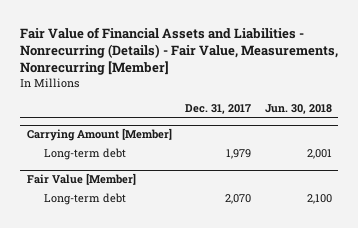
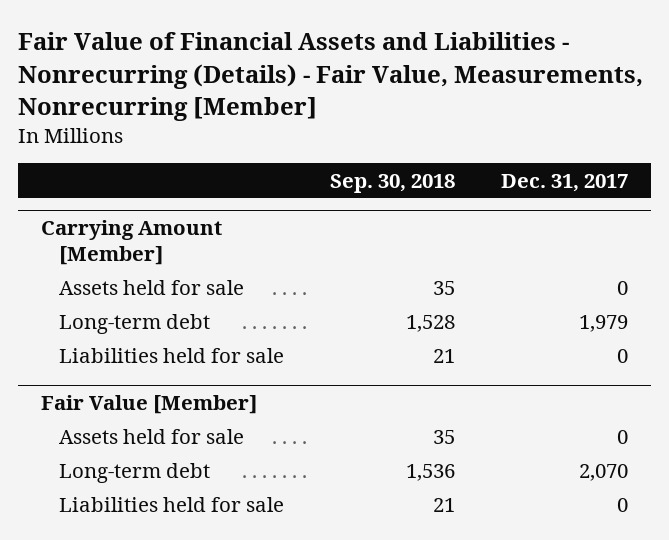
- | Dec. 31, 2017 | Jun. 30, 2018
+ | Sep. 30, 2018 | Dec. 31, 2017
@ Carrying Amount [Member]
+ Assets held for sale | 35 | 0
+ Liabilities held for sale | 21 | 0
@ Fair Value [Member]
+ Assets held for sale | 35 | 0
+ Liabilities held for sale | 21 | 0

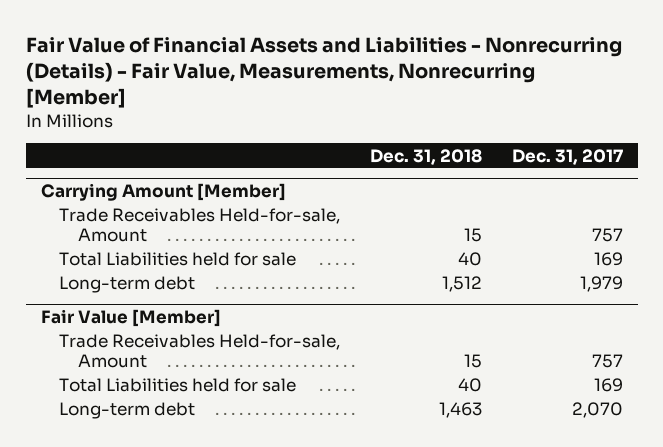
- | Sep. 30, 2018 | Dec. 31, 2017
+ | Dec. 31, 2018 | Dec. 31, 2017
@ Carrying Amount [Member]
- Assets held for sale | 35 | 0
+ Trade Receivables Held-for-sale, Amount | 15 | 757
+ Total Liabilities held for sale | 40 | 169
- Liabilities held for sale | 21 | 0
@ Fair Value [Member]
- Assets held for sale | 35 | 0
+ Trade Receivables Held-for-sale, Amount | 15 | 757
+ Total Liabilities held for sale | 40 | 169
- Liabilities held for sale | 21 | 0

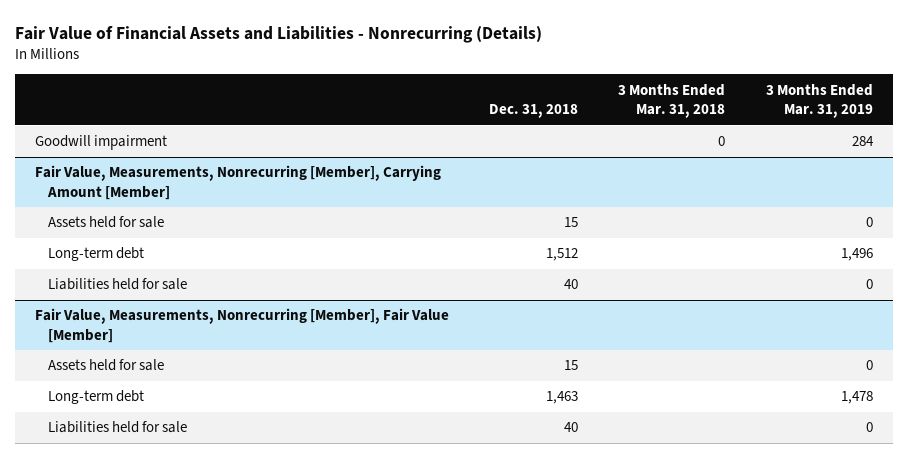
- Fair Value of Financial Assets and Liabilities - Nonrecurring (Details) - Fair Value, Measurements, Nonrecurring [Member]
+ Fair Value of Financial Assets and Liabilities - Nonrecurring (Details)
- | Dec. 31, 2018 | Dec. 31, 2017
+ | Dec. 31, 2018 | 3 Months Ended Mar. 31, 2018 | 3 Months Ended Mar. 31, 2019
- Carrying Amount [Member]
- Trade Receivables Held-for-sale, Amount | 15 | 757
- Total Liabilities held for sale | 40 | 169
+ Goodwill impairment | | 0 | 284
+ Fair Value, Measurements, Nonrecurring [Member], Carrying Amount [Member]
+ Assets held for sale | 15 | | 0
- Fair Value [Member]
- Trade Receivables Held-for-sale, Amount | 15 | 757
- Total Liabilities held for sale | 40 | 169
+ Liabilities held for sale | 40 | | 0
+ Fair Value, Measurements, Nonrecurring [Member], Fair Value [Member]
+ Assets held for sale | 15 | | 0
+ Liabilities held for sale | 40 | | 0

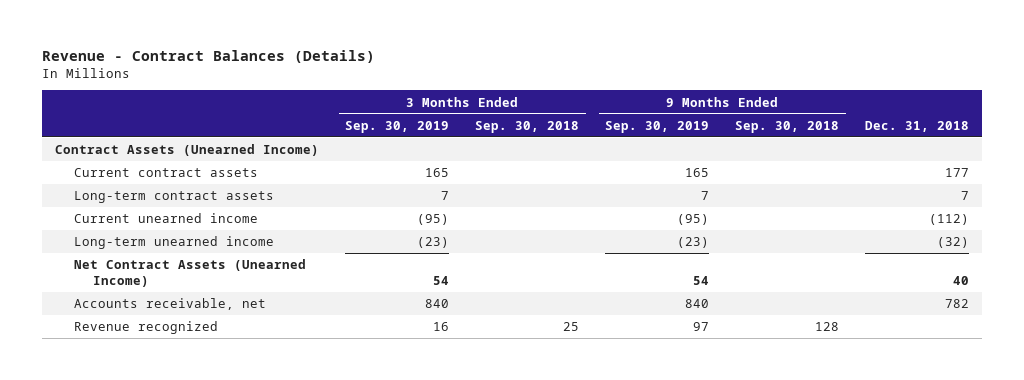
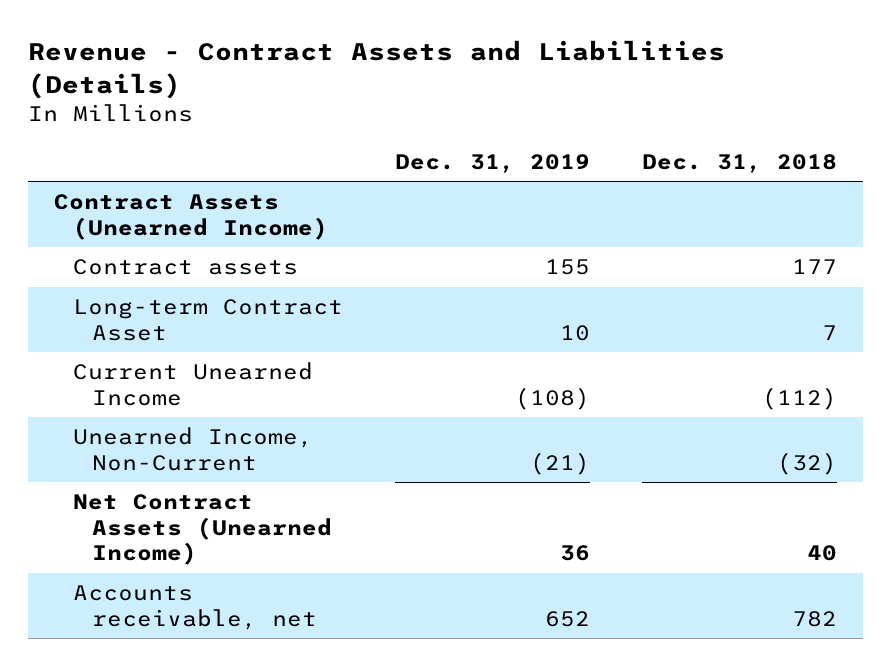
- Revenue - Contract Balances (Details)
+ Revenue - Contract Assets and Liabilities (Details)
- | 3 Months Ended Sep. 30, 2019 | 3 Months Ended Sep. 30, 2018 | 9 Months Ended Sep. 30, 2019 | 9 Months Ended Sep. 30, 2018 | Dec. 31, 2018
+ | Dec. 31, 2019 | Dec. 31, 2018
- Current contract assets | 165 | | 165 | | 177
- Long-term contract assets | 7 | | 7 | | 7
- Current unearned income | (95) | | (95) | | (112)
- Long-term unearned income | (23) | | (23) | | (32)
+ Contract assets | 155 | 177
+ Long-term Contract Asset | 10 | 7
+ Current Unearned Income | (108) | (112)
+ Unearned Income, Non-Current | (21) | (32)
- Revenue recognized | 16 | 25 | 97 | 128 |

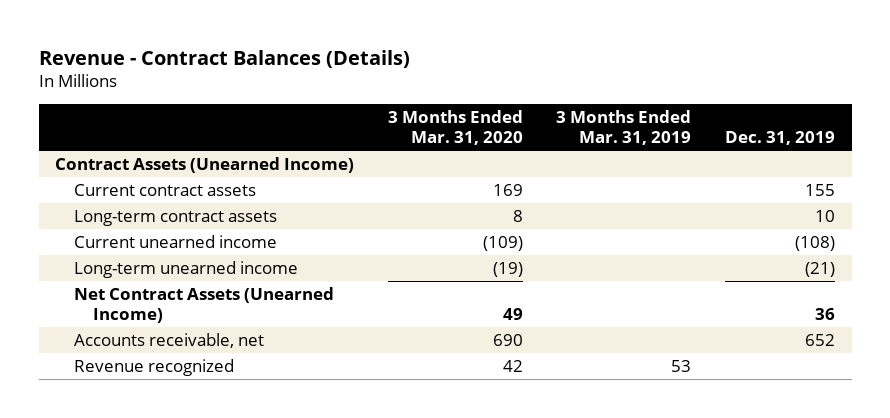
- Revenue - Contract Assets and Liabilities (Details)
+ Revenue - Contract Balances (Details)
- | Dec. 31, 2019 | Dec. 31, 2018
+ | 3 Months Ended Mar. 31, 2020 | 3 Months Ended Mar. 31, 2019 | Dec. 31, 2019
- Contract assets | 155 | 177
- Long-term Contract Asset | 10 | 7
- Current Unearned Income | (108) | (112)
- Unearned Income, Non-Current | (21) | (32)
+ Current contract assets | 169 | | 155
+ Long-term contract assets | 8 | | 10
+ Current unearned income | (109) | | (108)
+ Long-term unearned income | (19) | | (21)
+ Revenue recognized | 42 | 53 |

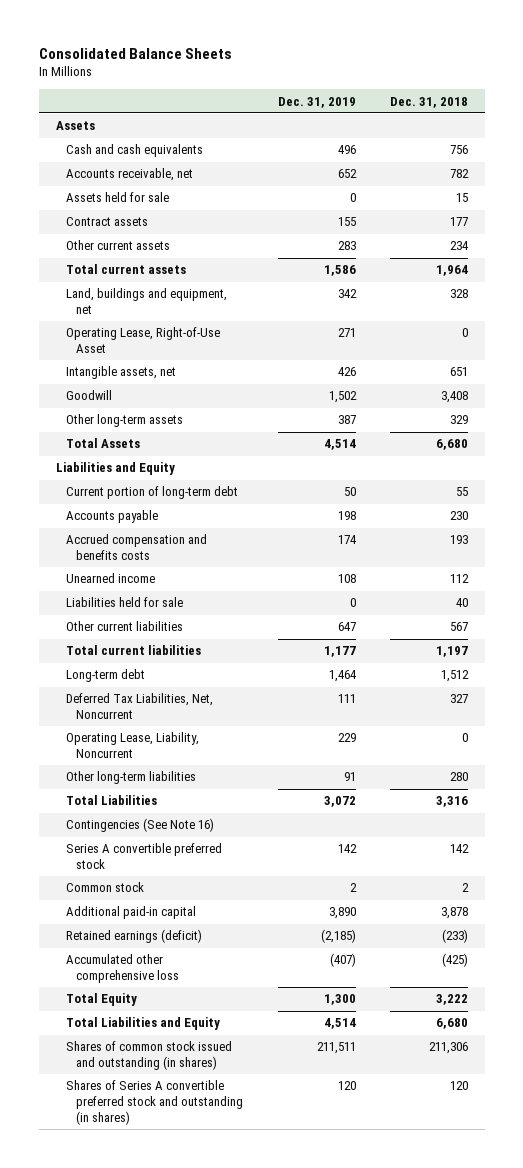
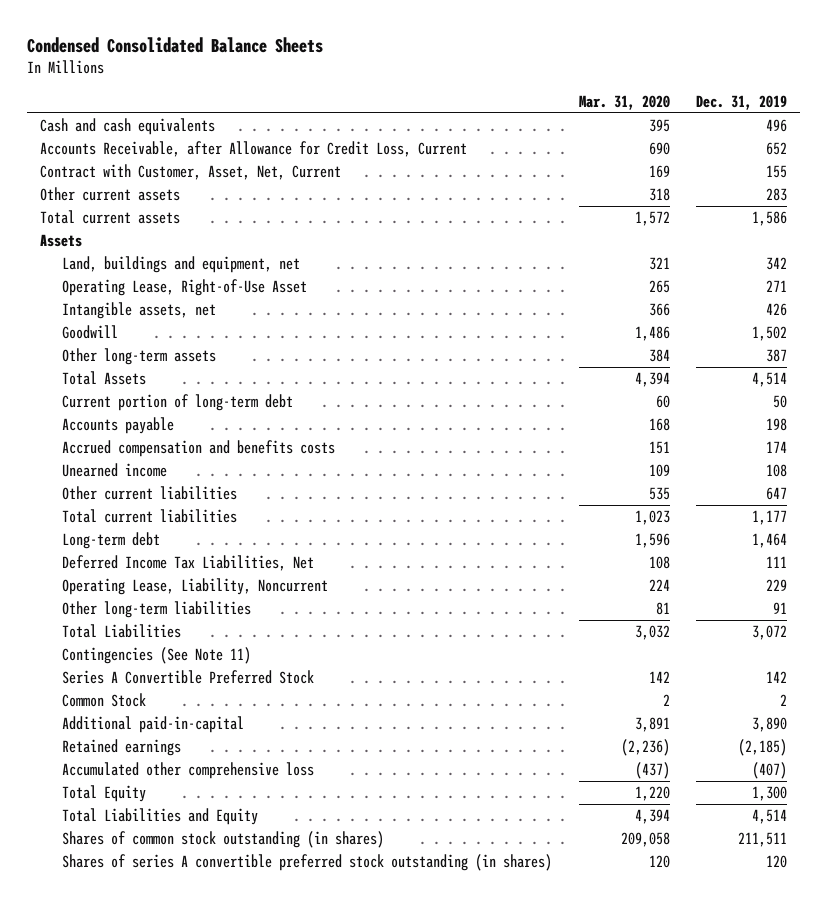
- Consolidated Balance Sheets
+ Condensed Consolidated Balance Sheets
- | Dec. 31, 2019 | Dec. 31, 2018
+ | Mar. 31, 2020 | Dec. 31, 2019
- Accounts receivable, net | 652 | 782
- Assets held for sale | 0 | 15
- Contract assets | 155 | 177
+ Accounts Receivable, after Allowance for Credit Loss, Current | 690 | 652
+ Contract with Customer, Asset, Net, Current | 169 | 155
moved down: Assets
- Liabilities and Equity
- Liabilities held for sale | 0 | 40
- Deferred Tax Liabilities, Net, Noncurrent | 111 | 327
+ Deferred Income Tax Liabilities, Net | 108 | 111
- Contingencies (See Note 16)
- Series A convertible preferred stock | 142 | 142
- Common stock | 2 | 2
- Additional paid-in capital | 3,890 | 3,878
- Retained earnings (deficit) | (2,185) | (233)
+ Contingencies (See Note 11)
+ Series A Convertible Preferred Stock | 142 | 142
+ Common Stock | 2 | 2
+ Additional paid-in-capital | 3,891 | 3,890
+ Retained earnings | (2,236) | (2,185)
- Shares of common stock issued and outstanding (in shares) | 211,511 | 211,306
- Shares of Series A convertible preferred stock and outstanding (in shares) | 120 | 120
+ Shares of common stock outstanding (in shares) | 209,058 | 211,511
+ Shares of series A convertible preferred stock outstanding (in shares) | 120 | 120

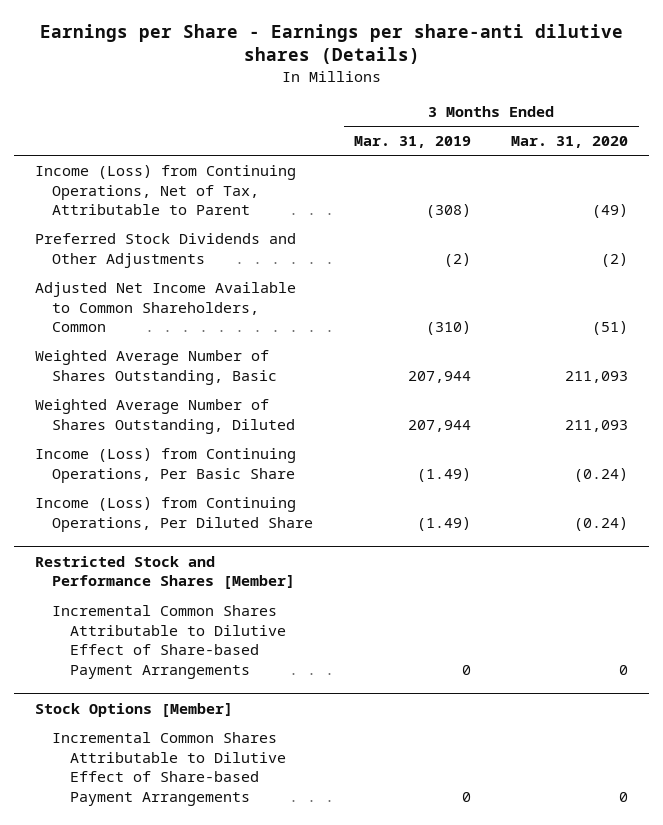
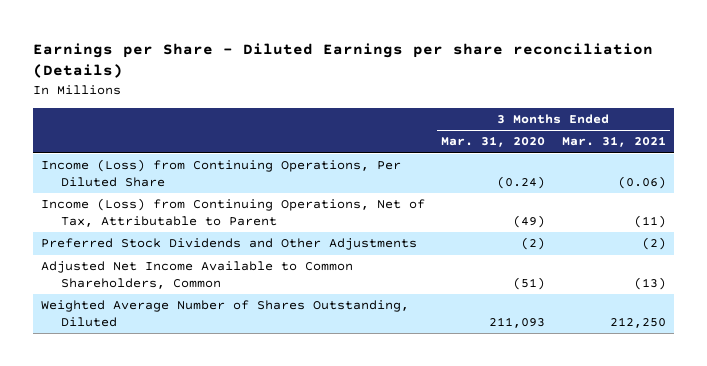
- Earnings per Share - Earnings per share-anti dilutive shares (Details)
+ Earnings per Share - Diluted Earnings per share reconciliation (Details)
- | 3 Months Ended Mar. 31, 2019 | 3 Months Ended Mar. 31, 2020
+ | 3 Months Ended Mar. 31, 2020 | 3 Months Ended Mar. 31, 2021
moved up: Income (Loss) from Continuing Operations, Per Diluted Share | (0.24) | (0.06)
- Weighted Average Number of Shares Outstanding, Basic | 207,944 | 211,093
- Income (Loss) from Continuing Operations, Per Basic Share | (1.49) | (0.24)
- Restricted Stock and Performance Shares [Member]
- Incremental Common Shares Attributable to Dilutive Effect of Share-based Payment Arrangements | 0 | 0
- Stock Options [Member]
- Incremental Common Shares Attributable to Dilutive Effect of Share-based Payment Arrangements | 0 | 0

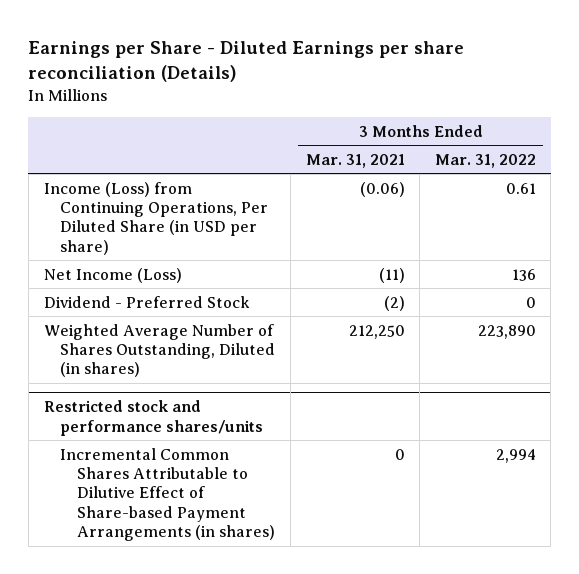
- | 3 Months Ended Mar. 31, 2020 | 3 Months Ended Mar. 31, 2021
+ | 3 Months Ended Mar. 31, 2021 | 3 Months Ended Mar. 31, 2022
- Income (Loss) from Continuing Operations, Per Diluted Share | (0.24) | (0.06)
- Income (Loss) from Continuing Operations, Net of Tax, Attributable to Parent | (49) | (11)
- Preferred Stock Dividends and Other Adjustments | (2) | (2)
- Adjusted Net Income Available to Common Shareholders, Common | (51) | (13)
- Weighted Average Number of Shares Outstanding, Diluted | 211,093 | 212,250
+ Income (Loss) from Continuing Operations, Per Diluted Share (in USD per share) | (0.06) | 0.61
+ Net Income (Loss) | (11) | 136
+ Dividend - Preferred Stock | (2) | 0
+ Weighted Average Number of Shares Outstanding, Diluted (in shares) | 212,250 | 223,890
+ Restricted stock and performance shares/units
+ Incremental Common Shares Attributable to Dilutive Effect of Share-based Payment Arrangements (in shares) | 0 | 2,994

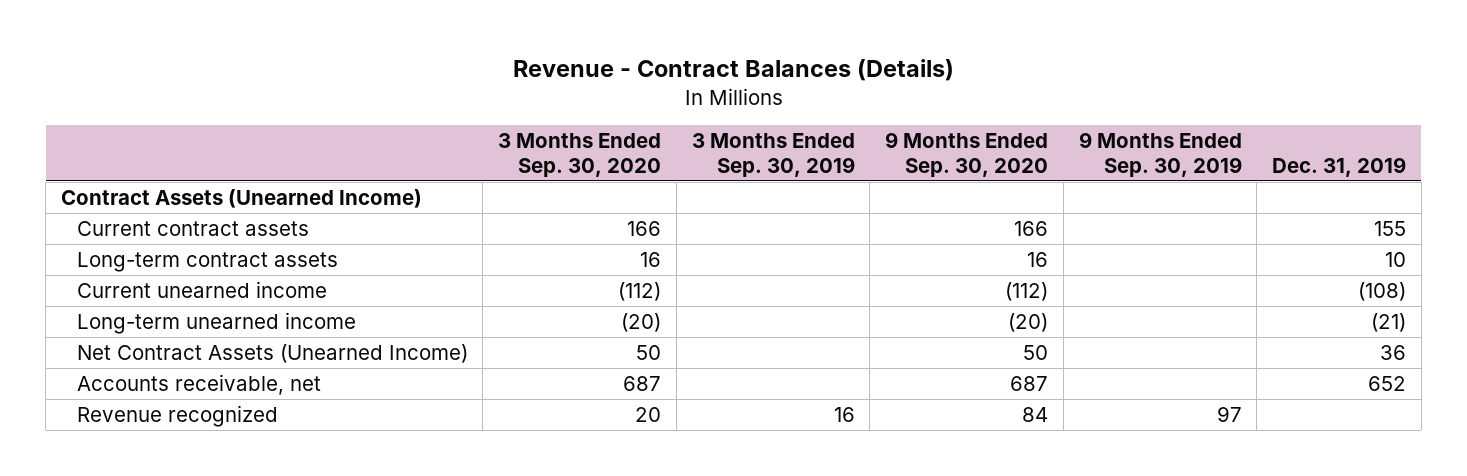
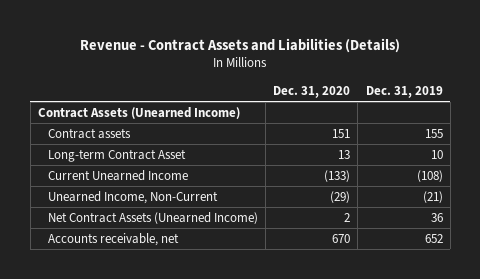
- Revenue - Contract Balances (Details)
+ Revenue - Contract Assets and Liabilities (Details)
- | 3 Months Ended Sep. 30, 2020 | 3 Months Ended Sep. 30, 2019 | 9 Months Ended Sep. 30, 2020 | 9 Months Ended Sep. 30, 2019 | Dec. 31, 2019
+ | Dec. 31, 2020 | Dec. 31, 2019
- Current contract assets | 166 | | 166 | | 155
- Long-term contract assets | 16 | | 16 | | 10
- Current unearned income | (112) | | (112) | | (108)
- Long-term unearned income | (20) | | (20) | | (21)
+ Contract assets | 151 | 155
+ Long-term Contract Asset | 13 | 10
+ Current Unearned Income | (133) | (108)
+ Unearned Income, Non-Current | (29) | (21)
- Revenue recognized | 20 | 16 | 84 | 97 |

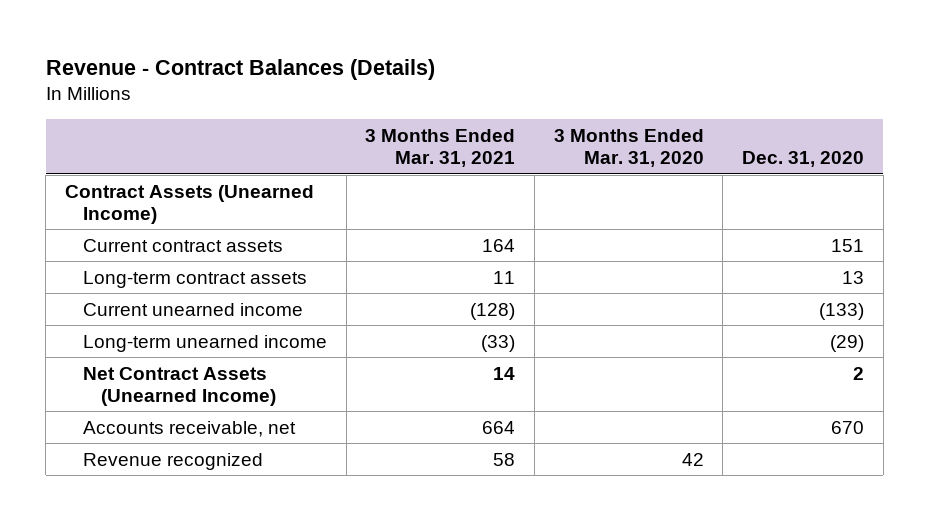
- Revenue - Contract Assets and Liabilities (Details)
+ Revenue - Contract Balances (Details)
- | Dec. 31, 2020 | Dec. 31, 2019
+ | 3 Months Ended Mar. 31, 2021 | 3 Months Ended Mar. 31, 2020 | Dec. 31, 2020
- Contract assets | 151 | 155
- Long-term Contract Asset | 13 | 10
- Current Unearned Income | (133) | (108)
- Unearned Income, Non-Current | (29) | (21)
+ Current contract assets | 164 | | 151
+ Long-term contract assets | 11 | | 13
+ Current unearned income | (128) | | (133)
+ Long-term unearned income | (33) | | (29)
+ Revenue recognized | 58 | 42 |

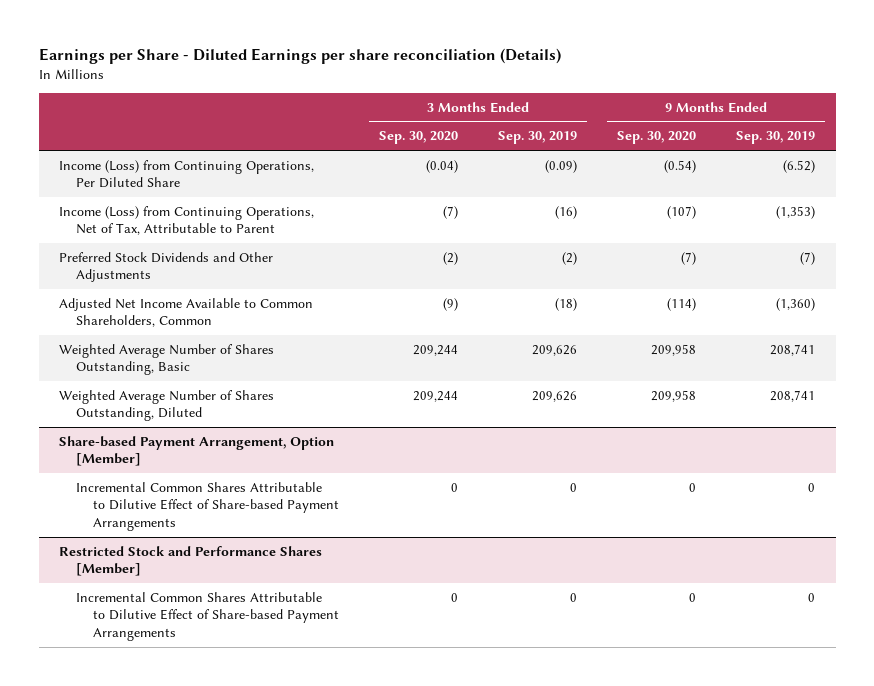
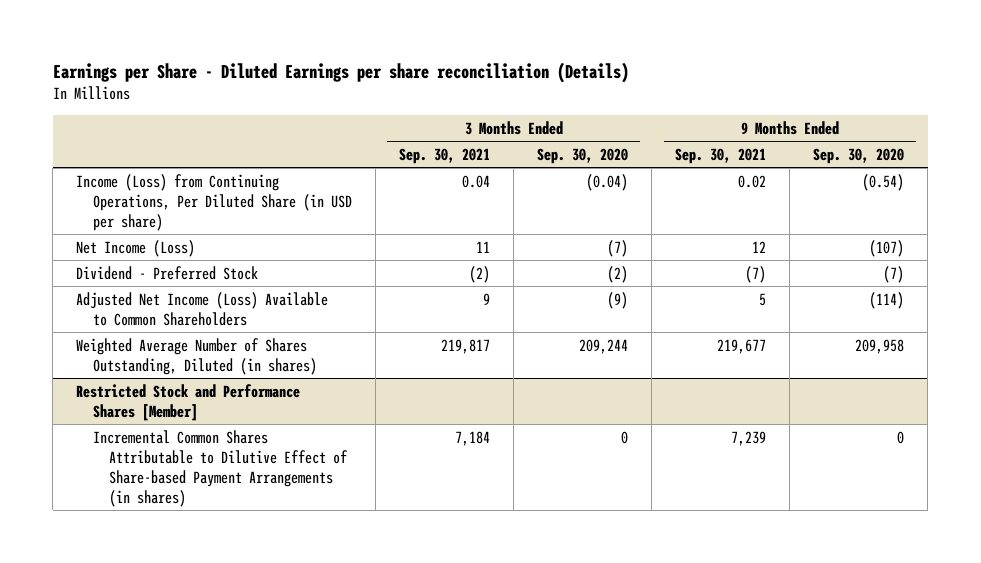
- | 3 Months Ended Sep. 30, 2020 | 3 Months Ended Sep. 30, 2019 | 9 Months Ended Sep. 30, 2020 | 9 Months Ended Sep. 30, 2019
+ | 3 Months Ended Sep. 30, 2021 | 3 Months Ended Sep. 30, 2020 | 9 Months Ended Sep. 30, 2021 | 9 Months Ended Sep. 30, 2020
- Income (Loss) from Continuing Operations, Per Diluted Share | (0.04) | (0.09) | (0.54) | (6.52)
- Income (Loss) from Continuing Operations, Net of Tax, Attributable to Parent | (7) | (16) | (107) | (1,353)
- Preferred Stock Dividends and Other Adjustments | (2) | (2) | (7) | (7)
- Adjusted Net Income Available to Common Shareholders, Common | (9) | (18) | (114) | (1,360)
- Weighted Average Number of Shares Outstanding, Basic | 209,244 | 209,626 | 209,958 | 208,741
- Weighted Average Number of Shares Outstanding, Diluted | 209,244 | 209,626 | 209,958 | 208,741
- Share-based Payment Arrangement, Option [Member]
- Incremental Common Shares Attributable to Dilutive Effect of Share-based Payment Arrangements | 0 | 0 | 0 | 0
+ Income (Loss) from Continuing Operations, Per Diluted Share (in USD per share) | 0.04 | (0.04) | 0.02 | (0.54)
+ Net Income (Loss) | 11 | (7) | 12 | (107)
+ Dividend - Preferred Stock | (2) | (2) | (7) | (7)
+ Adjusted Net Income (Loss) Available to Common Shareholders | 9 | (9) | 5 | (114)
+ Weighted Average Number of Shares Outstanding, Diluted (in shares) | 219,817 | 209,244 | 219,677 | 209,958
@ Restricted Stock and Performance Shares [Member]
- Incremental Common Shares Attributable to Dilutive Effect of Share-based Payment Arrangements | 0 | 0 | 0 | 0
+ Incremental Common Shares Attributable to Dilutive Effect of Share-based Payment Arrangements (in shares) | 7,184 | 0 | 7,239 | 0

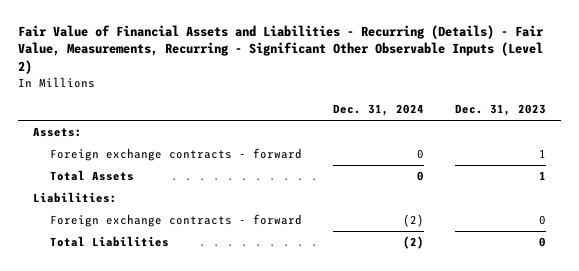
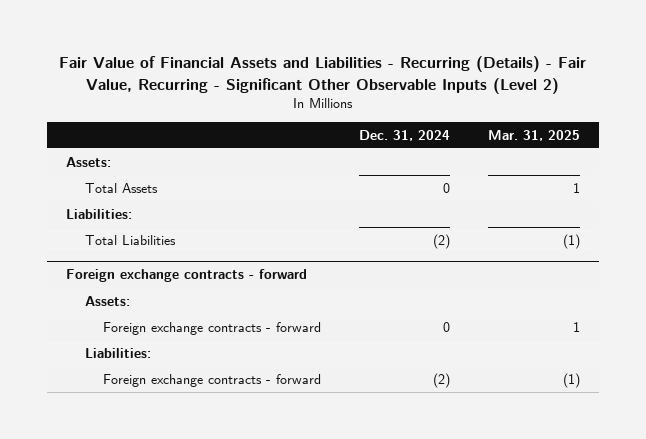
- Fair Value of Financial Assets and Liabilities - Recurring (Details) - Fair Value, Measurements, Recurring - Significant Other Observable Inputs (Level 2)
+ Fair Value of Financial Assets and Liabilities - Recurring (Details) - Fair Value, Recurring - Significant Other Observable Inputs (Level 2)
- | Dec. 31, 2024 | Dec. 31, 2023
+ | Dec. 31, 2024 | Mar. 31, 2025
- Foreign exchange contracts - forward | 0 | 1
- Foreign exchange contracts - forward | (2) | 0
+ Foreign exchange contracts - forward
+ Assets:
+ Foreign exchange contracts - forward | 0 | 1
+ Liabilities:
+ Foreign exchange contracts - forward | (2) | (1)

